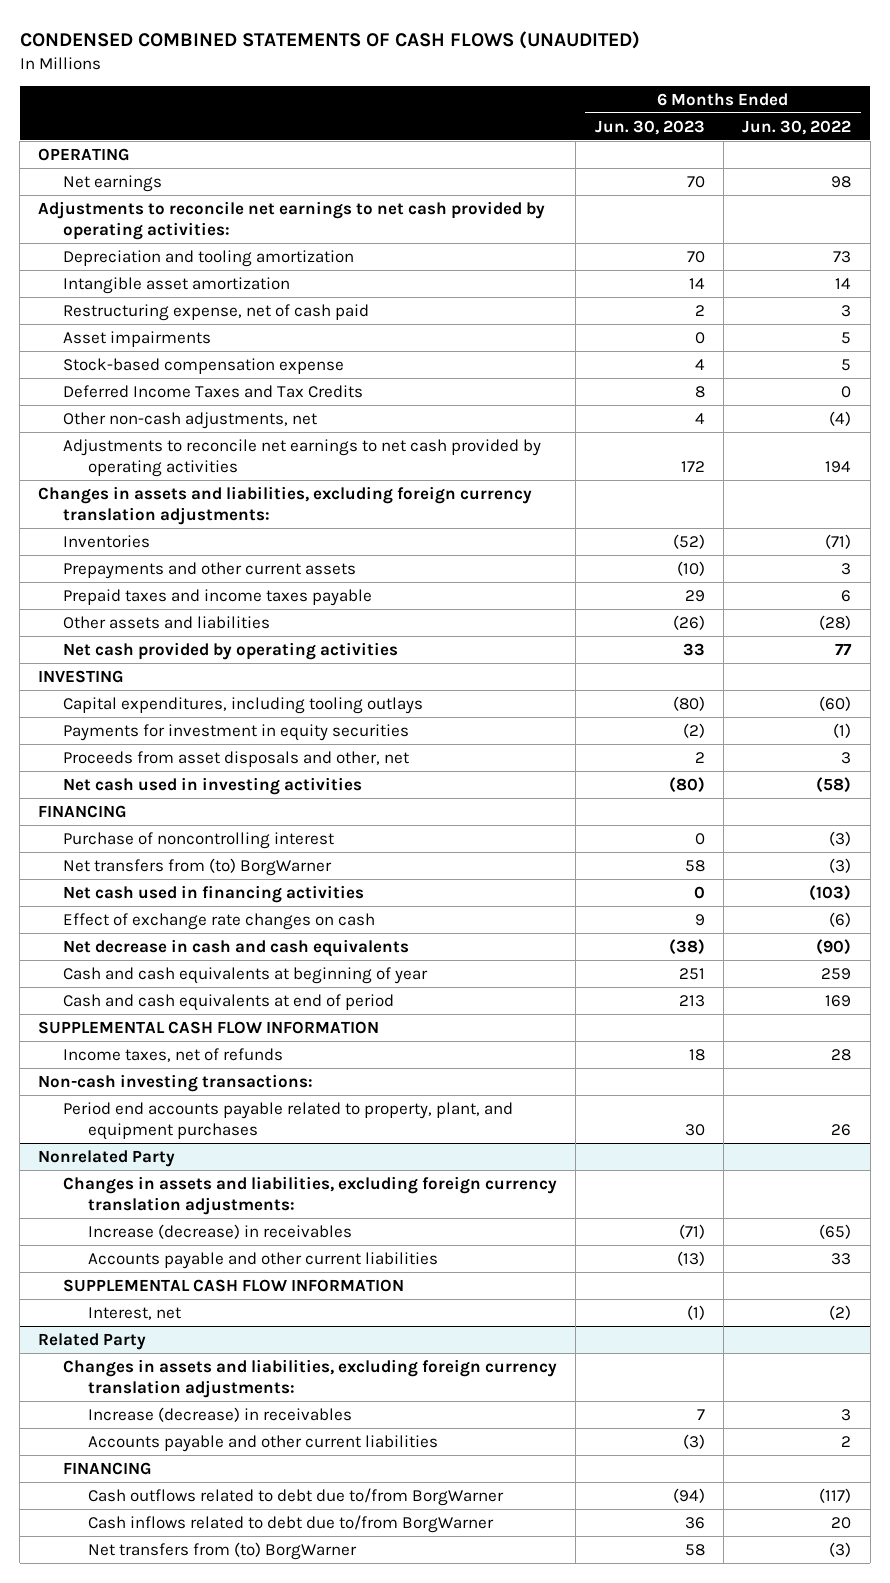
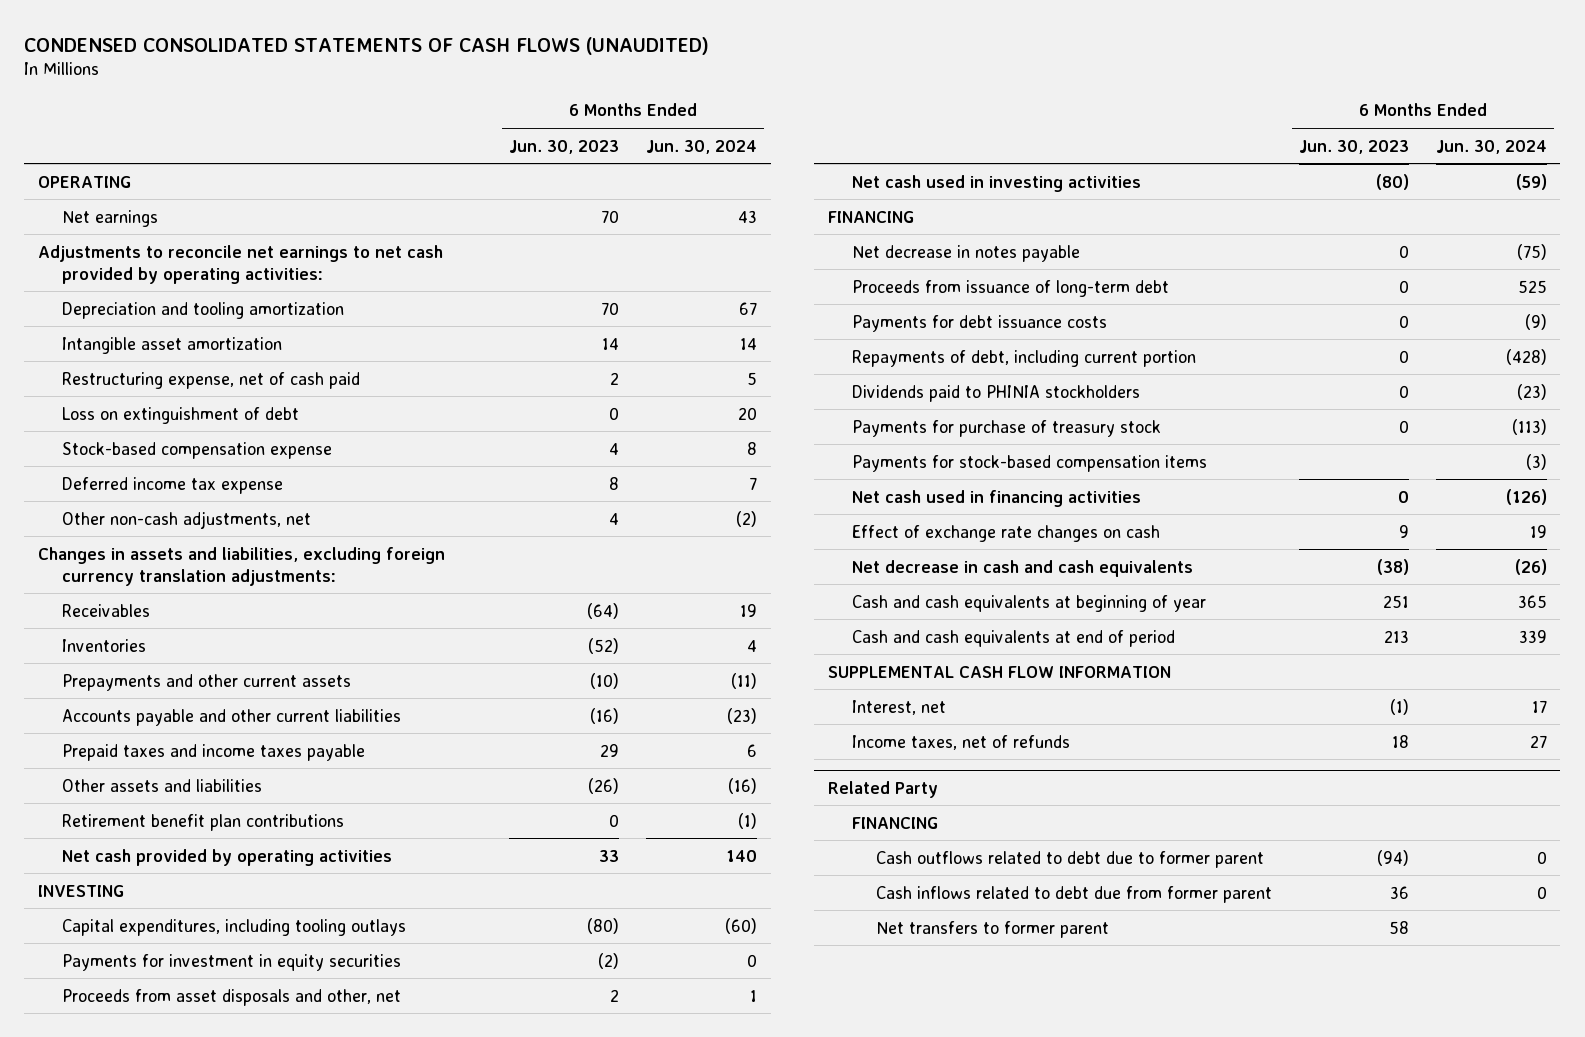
- CONDENSED COMBINED STATEMENTS OF CASH FLOWS (UNAUDITED)
+ CONDENSED CONSOLIDATED STATEMENTS OF CASH FLOWS (UNAUDITED)
- | 6 Months Ended Jun. 30, 2023 | 6 Months Ended Jun. 30, 2022
+ | 6 Months Ended Jun. 30, 2023 | 6 Months Ended Jun. 30, 2024
- Asset impairments | 0 | 5
+ Loss on extinguishment of debt | 0 | 20
- Deferred Income Taxes and Tax Credits | 8 | 0
+ Deferred income tax expense | 8 | 7
- Adjustments to reconcile net earnings to net cash provided by operating activities | 172 | 194
+ Receivables | (64) | 19
+ Accounts payable and other current liabilities | (16) | (23)
+ Retirement benefit plan contributions | 0 | (1)
- Purchase of noncontrolling interest | 0 | (3)
- Net transfers from (to) BorgWarner | 58 | (3)
+ Net decrease in notes payable | 0 | (75)
+ Proceeds from issuance of long-term debt | 0 | 525
+ Payments for debt issuance costs | 0 | (9)
+ Repayments of debt, including current portion | 0 | (428)
+ Dividends paid to PHINIA stockholders | 0 | (23)
+ Payments for purchase of treasury stock | 0 | (113)
+ Payments for stock-based compensation items | | (3)
- Non-cash investing transactions:
- Period end accounts payable related to property, plant, and equipment purchases | 30 | 26
- Nonrelated Party
- Changes in assets and liabilities, excluding foreign currency translation adjustments:
- Increase (decrease) in receivables | (71) | (65)
- Accounts payable and other current liabilities | (13) | 33
- SUPPLEMENTAL CASH FLOW INFORMATION
moved down: Income taxes, net of refunds | 18 | 27
@ Related Party
- Changes in assets and liabilities, excluding foreign currency translation adjustments:
- Increase (decrease) in receivables | 7 | 3
- Accounts payable and other current liabilities | (3) | 2
- Cash outflows related to debt due to/from BorgWarner | (94) | (117)
- Cash inflows related to debt due to/from BorgWarner | 36 | 20
- Net transfers from (to) BorgWarner | 58 | (3)
+ Cash outflows related to debt due to former parent | (94) | 0
+ Cash inflows related to debt due from former parent | 36 | 0
+ Net transfers to former parent | 58 |

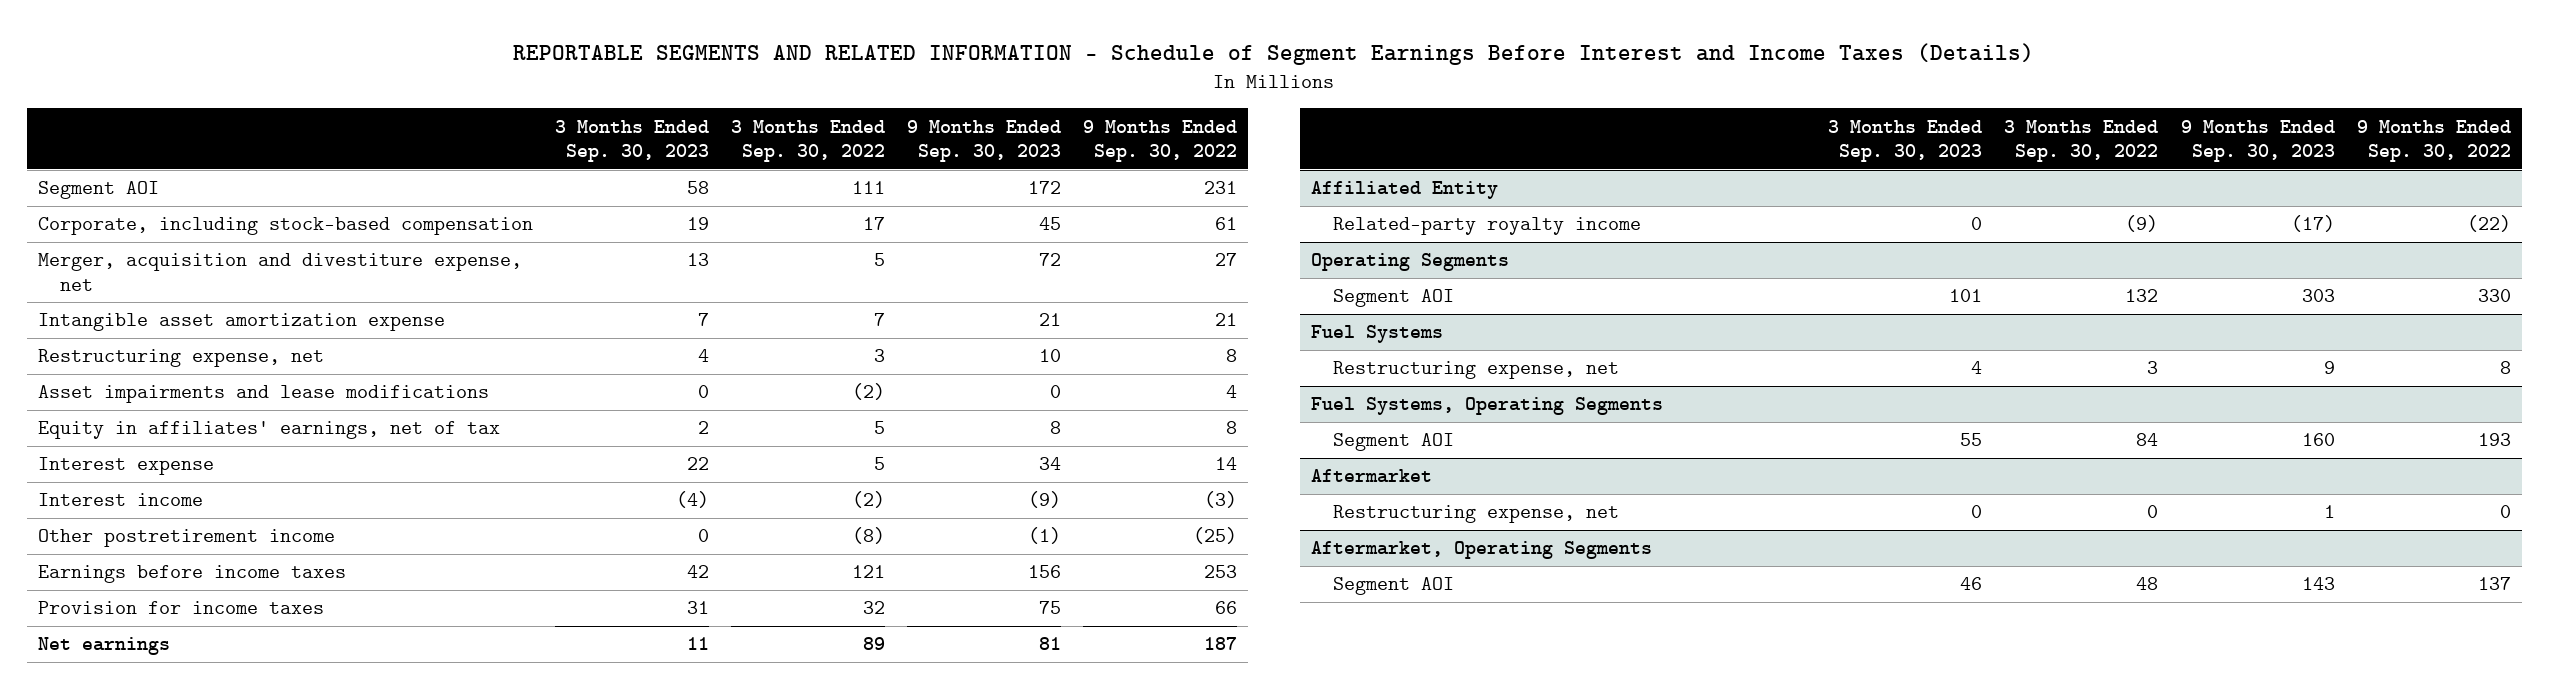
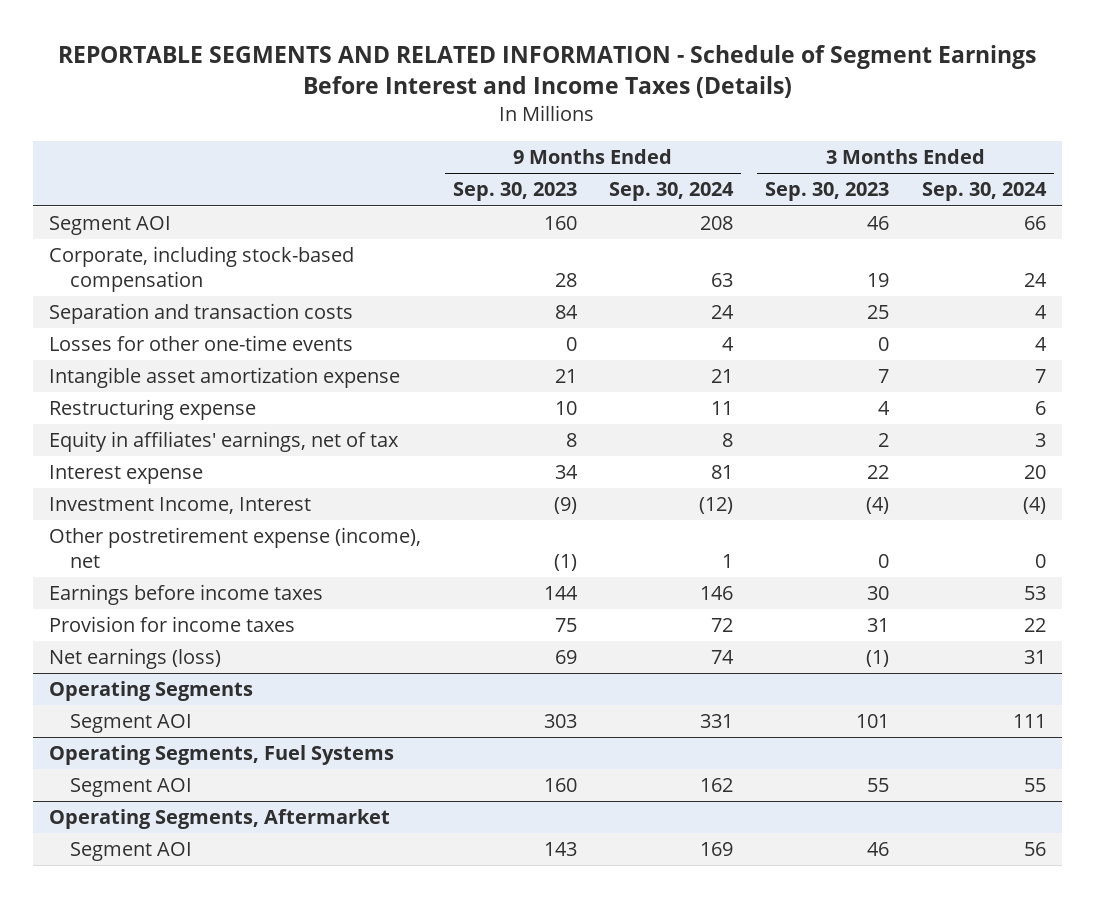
- | 3 Months Ended Sep. 30, 2023 | 3 Months Ended Sep. 30, 2022 | 9 Months Ended Sep. 30, 2023 | 9 Months Ended Sep. 30, 2022
+ | 9 Months Ended Sep. 30, 2023 | 9 Months Ended Sep. 30, 2024 | 3 Months Ended Sep. 30, 2023 | 3 Months Ended Sep. 30, 2024
- Segment AOI | 58 | 111 | 172 | 231
- Corporate, including stock-based compensation | 19 | 17 | 45 | 61
- Merger, acquisition and divestiture expense, net | 13 | 5 | 72 | 27
+ Segment AOI | 160 | 208 | 46 | 66
+ Corporate, including stock-based compensation | 28 | 63 | 19 | 24
+ Separation and transaction costs | 84 | 24 | 25 | 4
+ Losses for other one-time events | 0 | 4 | 0 | 4
- Restructuring expense, net | 4 | 3 | 10 | 8
- Asset impairments and lease modifications | 0 | (2) | 0 | 4
+ Restructuring expense | 10 | 11 | 4 | 6
- Interest income | (4) | (2) | (9) | (3)
- Other postretirement income | 0 | (8) | (1) | (25)
- Earnings before income taxes | 42 | 121 | 156 | 253
+ Investment Income, Interest | (9) | (12) | (4) | (4)
+ Other postretirement expense (income), net | (1) | 1 | 0 | 0
+ Earnings before income taxes | 144 | 146 | 30 | 53
- Net earnings | 11 | 89 | 81 | 187
- Affiliated Entity
- Related-party royalty income | 0 | (9) | (17) | (22)
+ Net earnings (loss) | 69 | 74 | (1) | 31
- Fuel Systems
- Restructuring expense, net | 4 | 3 | 9 | 8
- Fuel Systems, Operating Segments
+ Operating Segments, Fuel Systems
- Aftermarket
- Restructuring expense, net | 0 | 0 | 1 | 0
- Aftermarket, Operating Segments
+ Operating Segments, Aftermarket

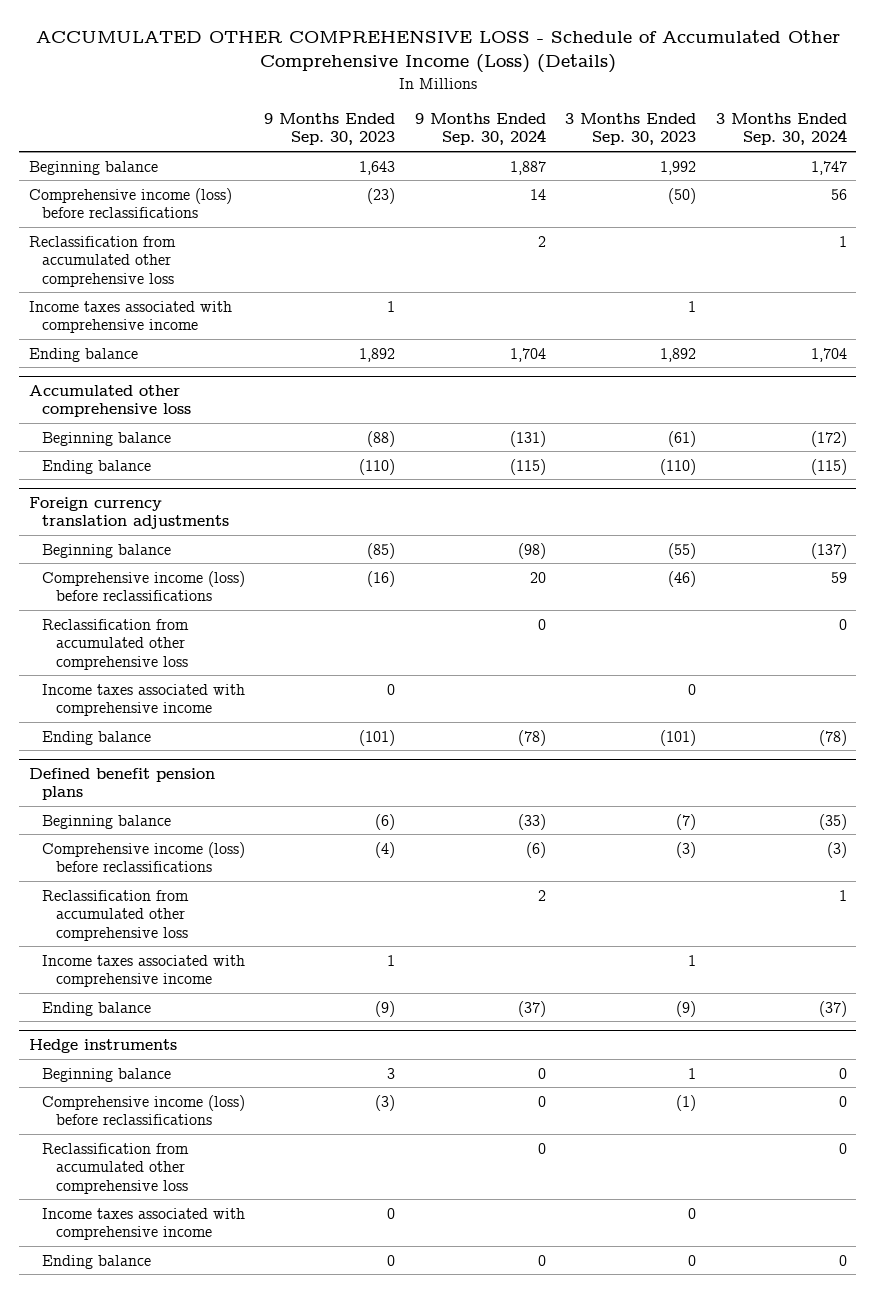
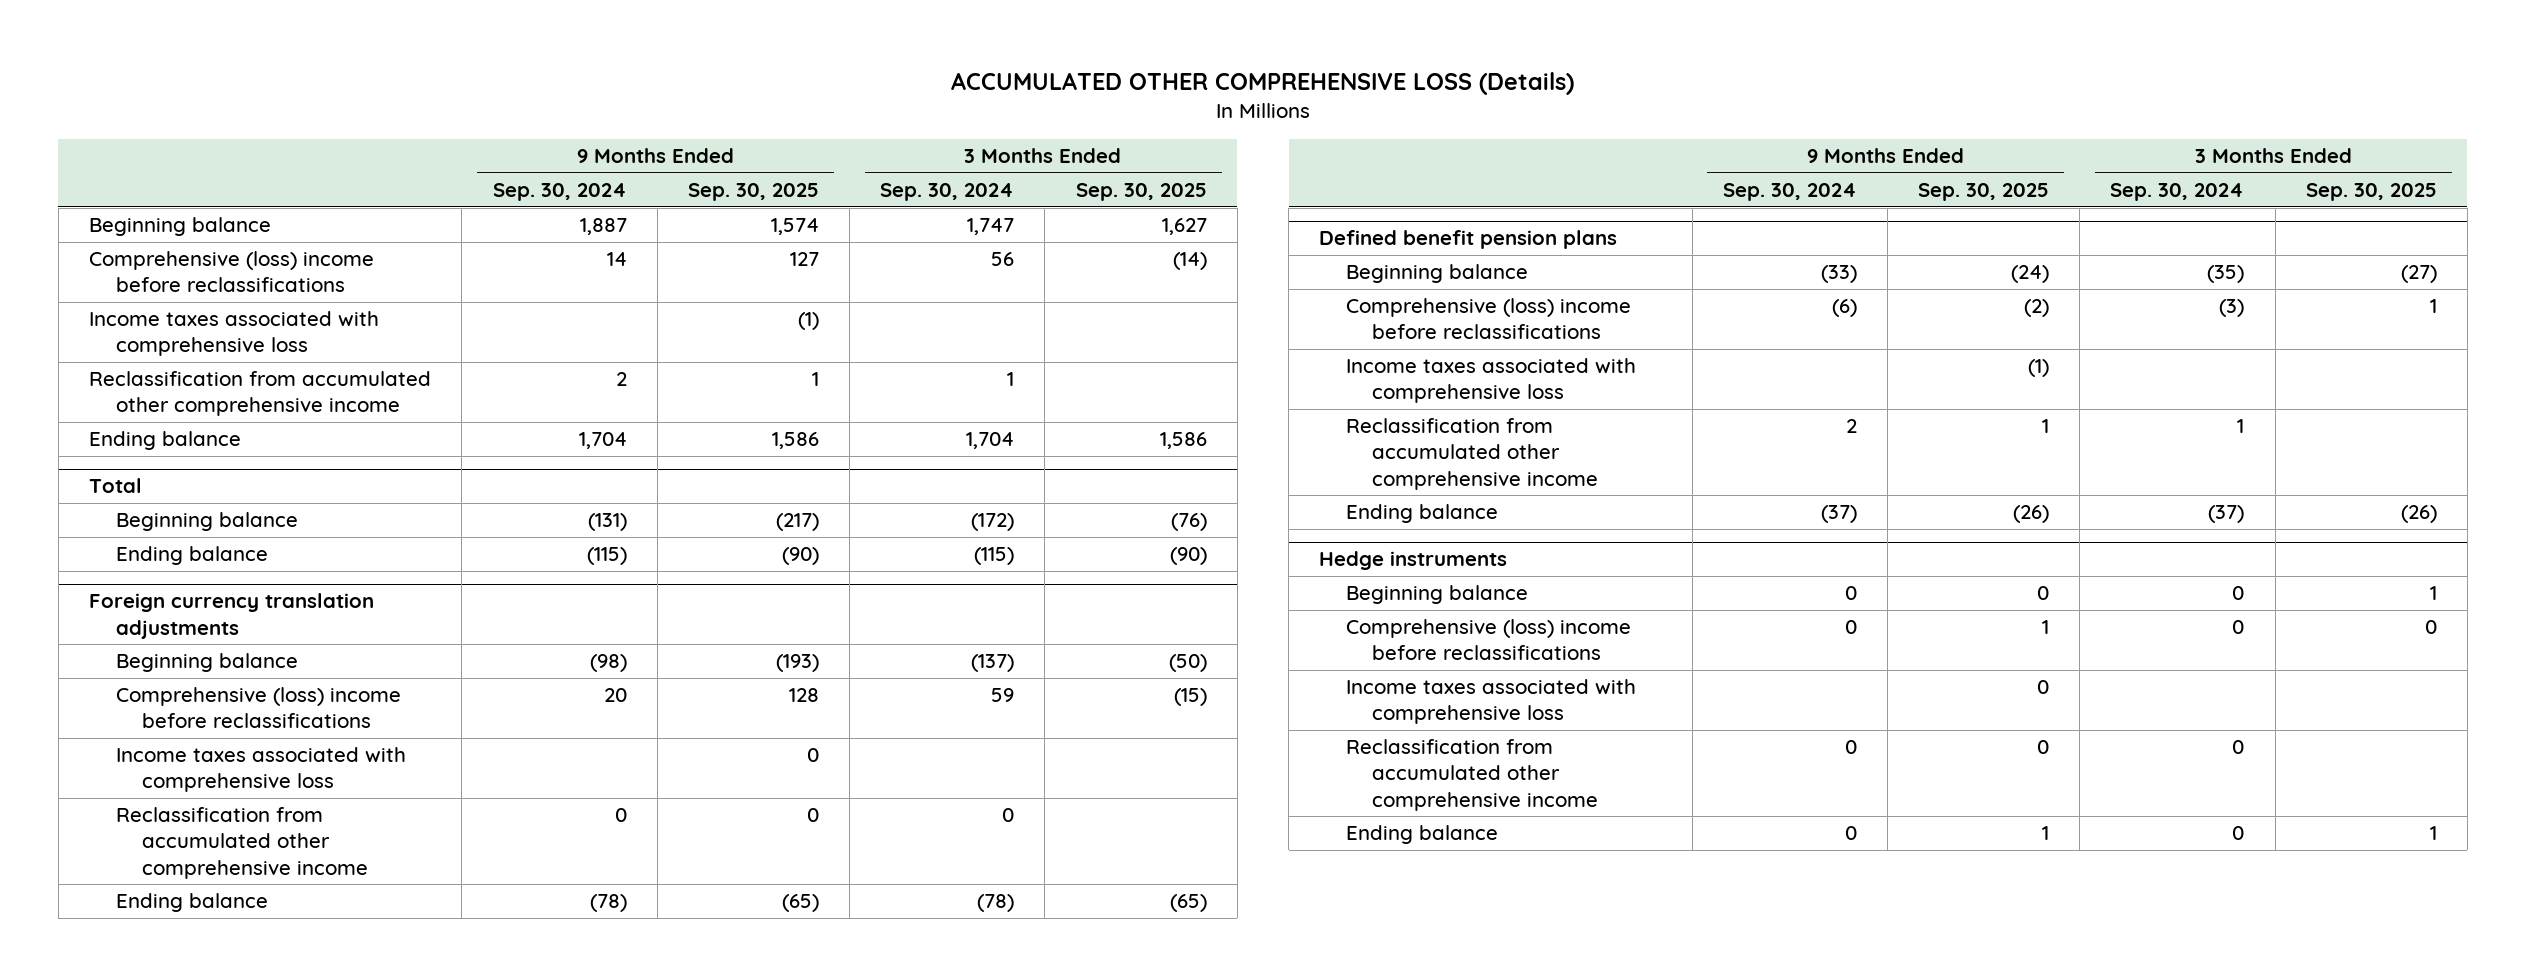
- ACCUMULATED OTHER COMPREHENSIVE LOSS - Schedule of Accumulated Other Comprehensive Income (Loss) (Details)
+ ACCUMULATED OTHER COMPREHENSIVE LOSS (Details)
- | 9 Months Ended Sep. 30, 2023 | 9 Months Ended Sep. 30, 2024 | 3 Months Ended Sep. 30, 2023 | 3 Months Ended Sep. 30, 2024
+ | 9 Months Ended Sep. 30, 2024 | 9 Months Ended Sep. 30, 2025 | 3 Months Ended Sep. 30, 2024 | 3 Months Ended Sep. 30, 2025
- Comprehensive income (loss) before reclassifications | (23) | 14 | (50) | 56
- Reclassification from accumulated other comprehensive loss | | 2 | | 1
- Income taxes associated with comprehensive income | 1 | | 1 |
+ Comprehensive (loss) income before reclassifications | 14 | 127 | 56 | (14)
+ Income taxes associated with comprehensive loss | | (1) | |
+ Reclassification from accumulated other comprehensive income | 2 | 1 | 1 |
- Accumulated other comprehensive loss
+ Total
@ Foreign currency translation adjustments
- Comprehensive income (loss) before reclassifications | (16) | 20 | (46) | 59
- Reclassification from accumulated other comprehensive loss | | 0 | | 0
- Income taxes associated with comprehensive income | 0 | | 0 |
+ Comprehensive (loss) income before reclassifications | 20 | 128 | 59 | (15)
+ Income taxes associated with comprehensive loss | | 0 | |
+ Reclassification from accumulated other comprehensive income | 0 | 0 | 0 |
@ Defined benefit pension plans
- Comprehensive income (loss) before reclassifications | (4) | (6) | (3) | (3)
- Reclassification from accumulated other comprehensive loss | | 2 | | 1
- Income taxes associated with comprehensive income | 1 | | 1 |
+ Comprehensive (loss) income before reclassifications | (6) | (2) | (3) | 1
+ Income taxes associated with comprehensive loss | | (1) | |
+ Reclassification from accumulated other comprehensive income | 2 | 1 | 1 |
@ Hedge instruments
- Comprehensive income (loss) before reclassifications | (3) | 0 | (1) | 0
- Reclassification from accumulated other comprehensive loss | | 0 | | 0
- Income taxes associated with comprehensive income | 0 | | 0 |
+ Comprehensive (loss) income before reclassifications | 0 | 1 | 0 | 0
+ Income taxes associated with comprehensive loss | | 0 | |
+ Reclassification from accumulated other comprehensive income | 0 | 0 | 0 |

